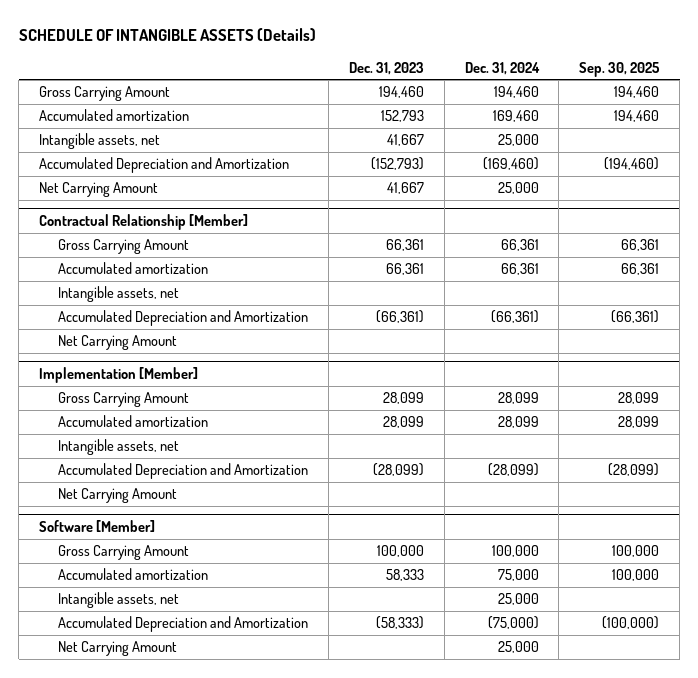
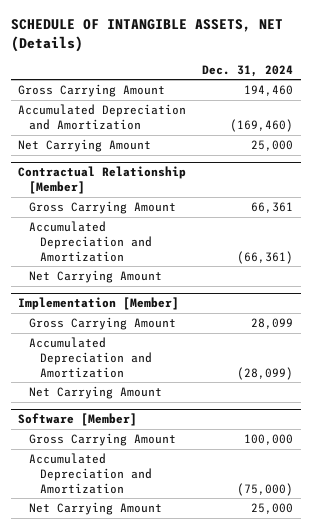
- SCHEDULE OF INTANGIBLE ASSETS (Details)
+ SCHEDULE OF INTANGIBLE ASSETS, NET (Details)
- | Dec. 31, 2023 | Dec. 31, 2024 | Sep. 30, 2025
+ | Dec. 31, 2024
- Accumulated amortization | 152,793 | 169,460 | 194,460
- Intangible assets, net | 41,667 | 25,000 |
@ Contractual Relationship [Member]
- Accumulated amortization | 66,361 | 66,361 | 66,361
- Intangible assets, net
@ Implementation [Member]
- Accumulated amortization | 28,099 | 28,099 | 28,099
- Intangible assets, net
@ Software [Member]
- Accumulated amortization | 58,333 | 75,000 | 100,000
- Intangible assets, net | | 25,000 |

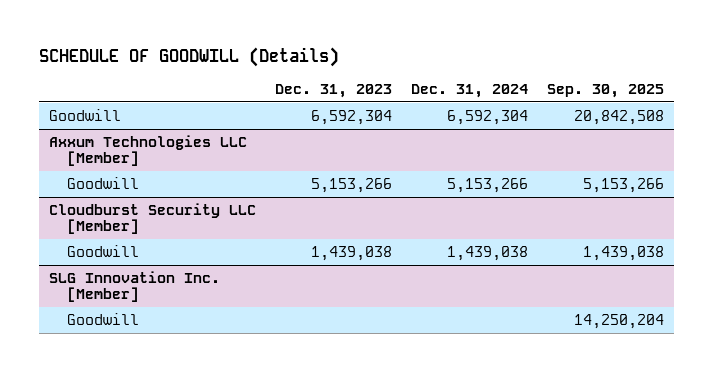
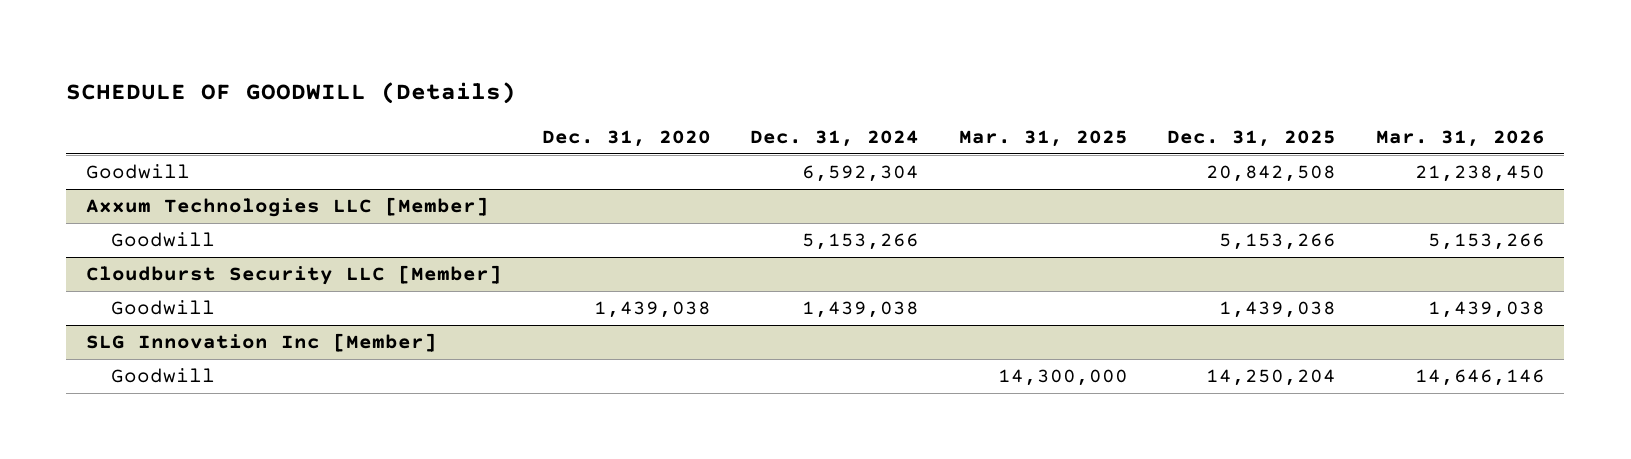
- | Dec. 31, 2023 | Dec. 31, 2024 | Sep. 30, 2025
+ | Dec. 31, 2020 | Dec. 31, 2024 | Mar. 31, 2025 | Dec. 31, 2025 | Mar. 31, 2026
- SLG Innovation Inc. [Member]
+ SLG Innovation Inc [Member]

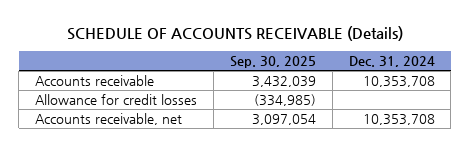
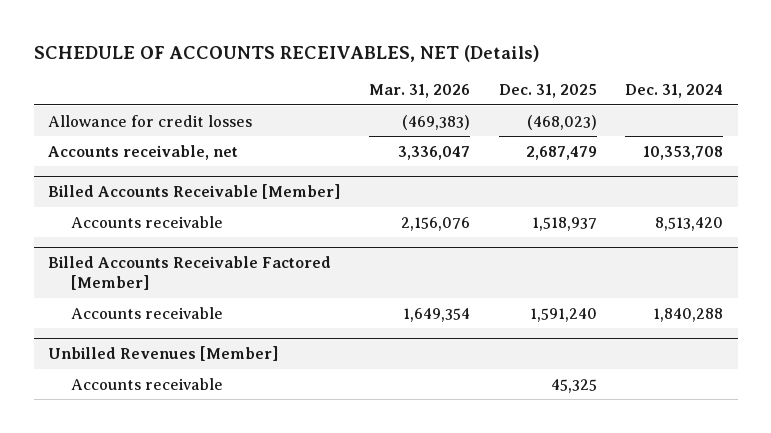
- SCHEDULE OF ACCOUNTS RECEIVABLE (Details)
+ SCHEDULE OF ACCOUNTS RECEIVABLES, NET (Details)
- | Sep. 30, 2025 | Dec. 31, 2024
+ | Mar. 31, 2026 | Dec. 31, 2025 | Dec. 31, 2024
- Accounts receivable | 3,432,039 | 10,353,708
+ Billed Accounts Receivable [Member]
+ Accounts receivable | 2,156,076 | 1,518,937 | 8,513,420
+ Billed Accounts Receivable Factored [Member]
+ Accounts receivable | 1,649,354 | 1,591,240 | 1,840,288
+ Unbilled Revenues [Member]
+ Accounts receivable | | 45,325 |

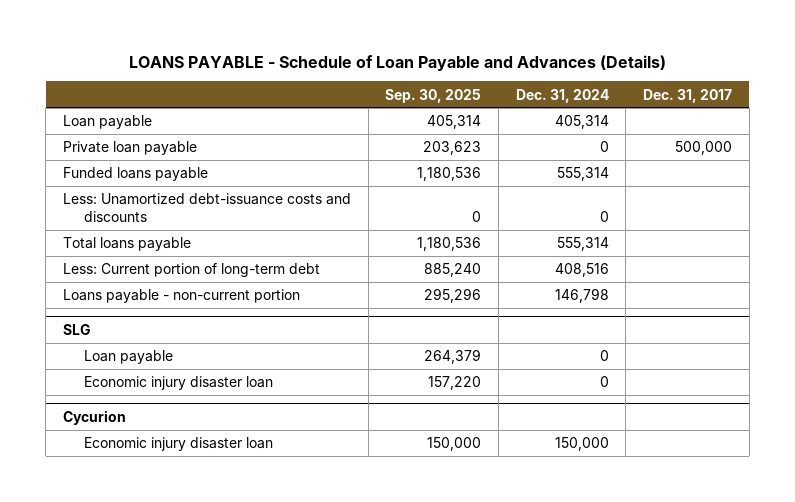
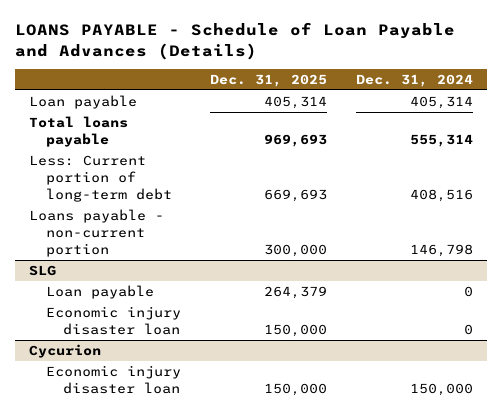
- | Sep. 30, 2025 | Dec. 31, 2024 | Dec. 31, 2017
+ | Dec. 31, 2025 | Dec. 31, 2024
- Private loan payable | 203,623 | 0 | 500,000
- Funded loans payable | 1,180,536 | 555,314 |
- Less: Unamortized debt-issuance costs and discounts | 0 | 0 |

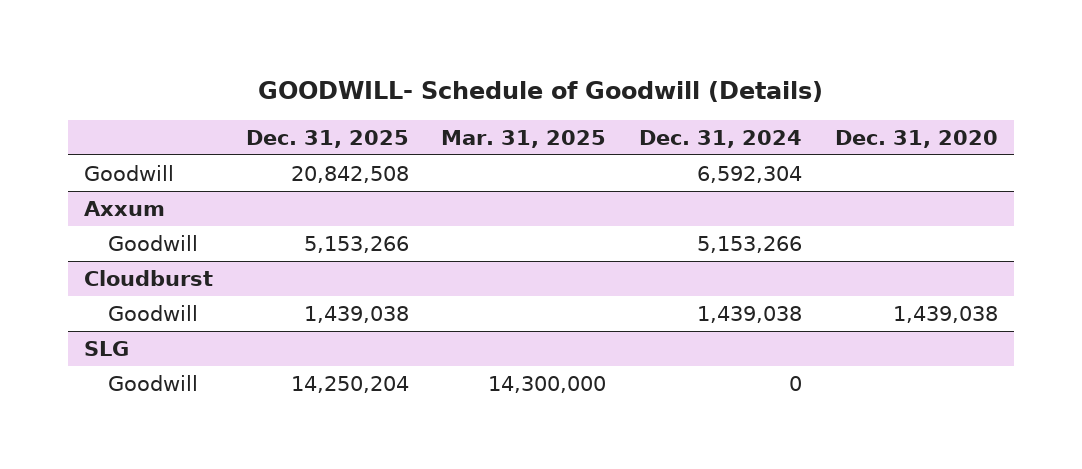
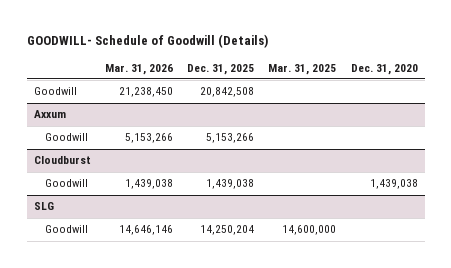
- | Dec. 31, 2025 | Mar. 31, 2025 | Dec. 31, 2024 | Dec. 31, 2020
+ | Mar. 31, 2026 | Dec. 31, 2025 | Mar. 31, 2025 | Dec. 31, 2020
@ SLG
- Goodwill | 14,250,204 | 14,300,000 | 0 |
+ Goodwill | 14,646,146 | 14,250,204 | 14,600,000 |

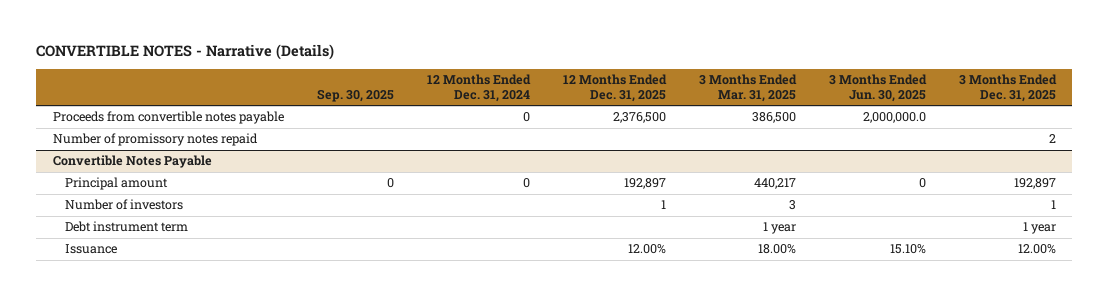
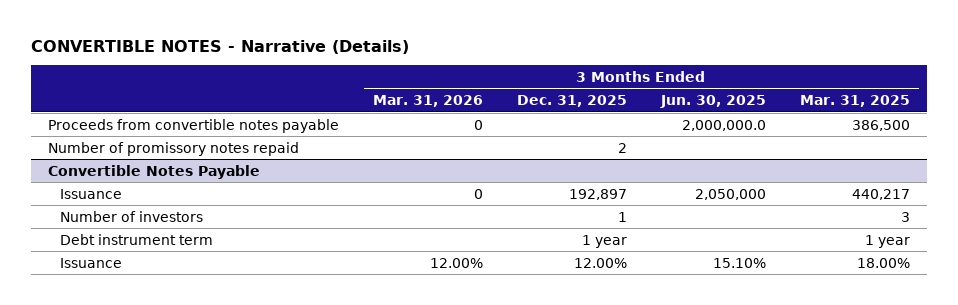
- | Sep. 30, 2025 | 12 Months Ended Dec. 31, 2024 | 12 Months Ended Dec. 31, 2025 | 3 Months Ended Mar. 31, 2025 | 3 Months Ended Jun. 30, 2025 | 3 Months Ended Dec. 31, 2025
+ | 3 Months Ended Mar. 31, 2026 | 3 Months Ended Dec. 31, 2025 | 3 Months Ended Jun. 30, 2025 | 3 Months Ended Mar. 31, 2025
@ Convertible Notes Payable
- Principal amount | 0 | 0 | 192,897 | 440,217 | 0 | 192,897
+ Issuance | 0 | 192,897 | 2,050,000 | 440,217

